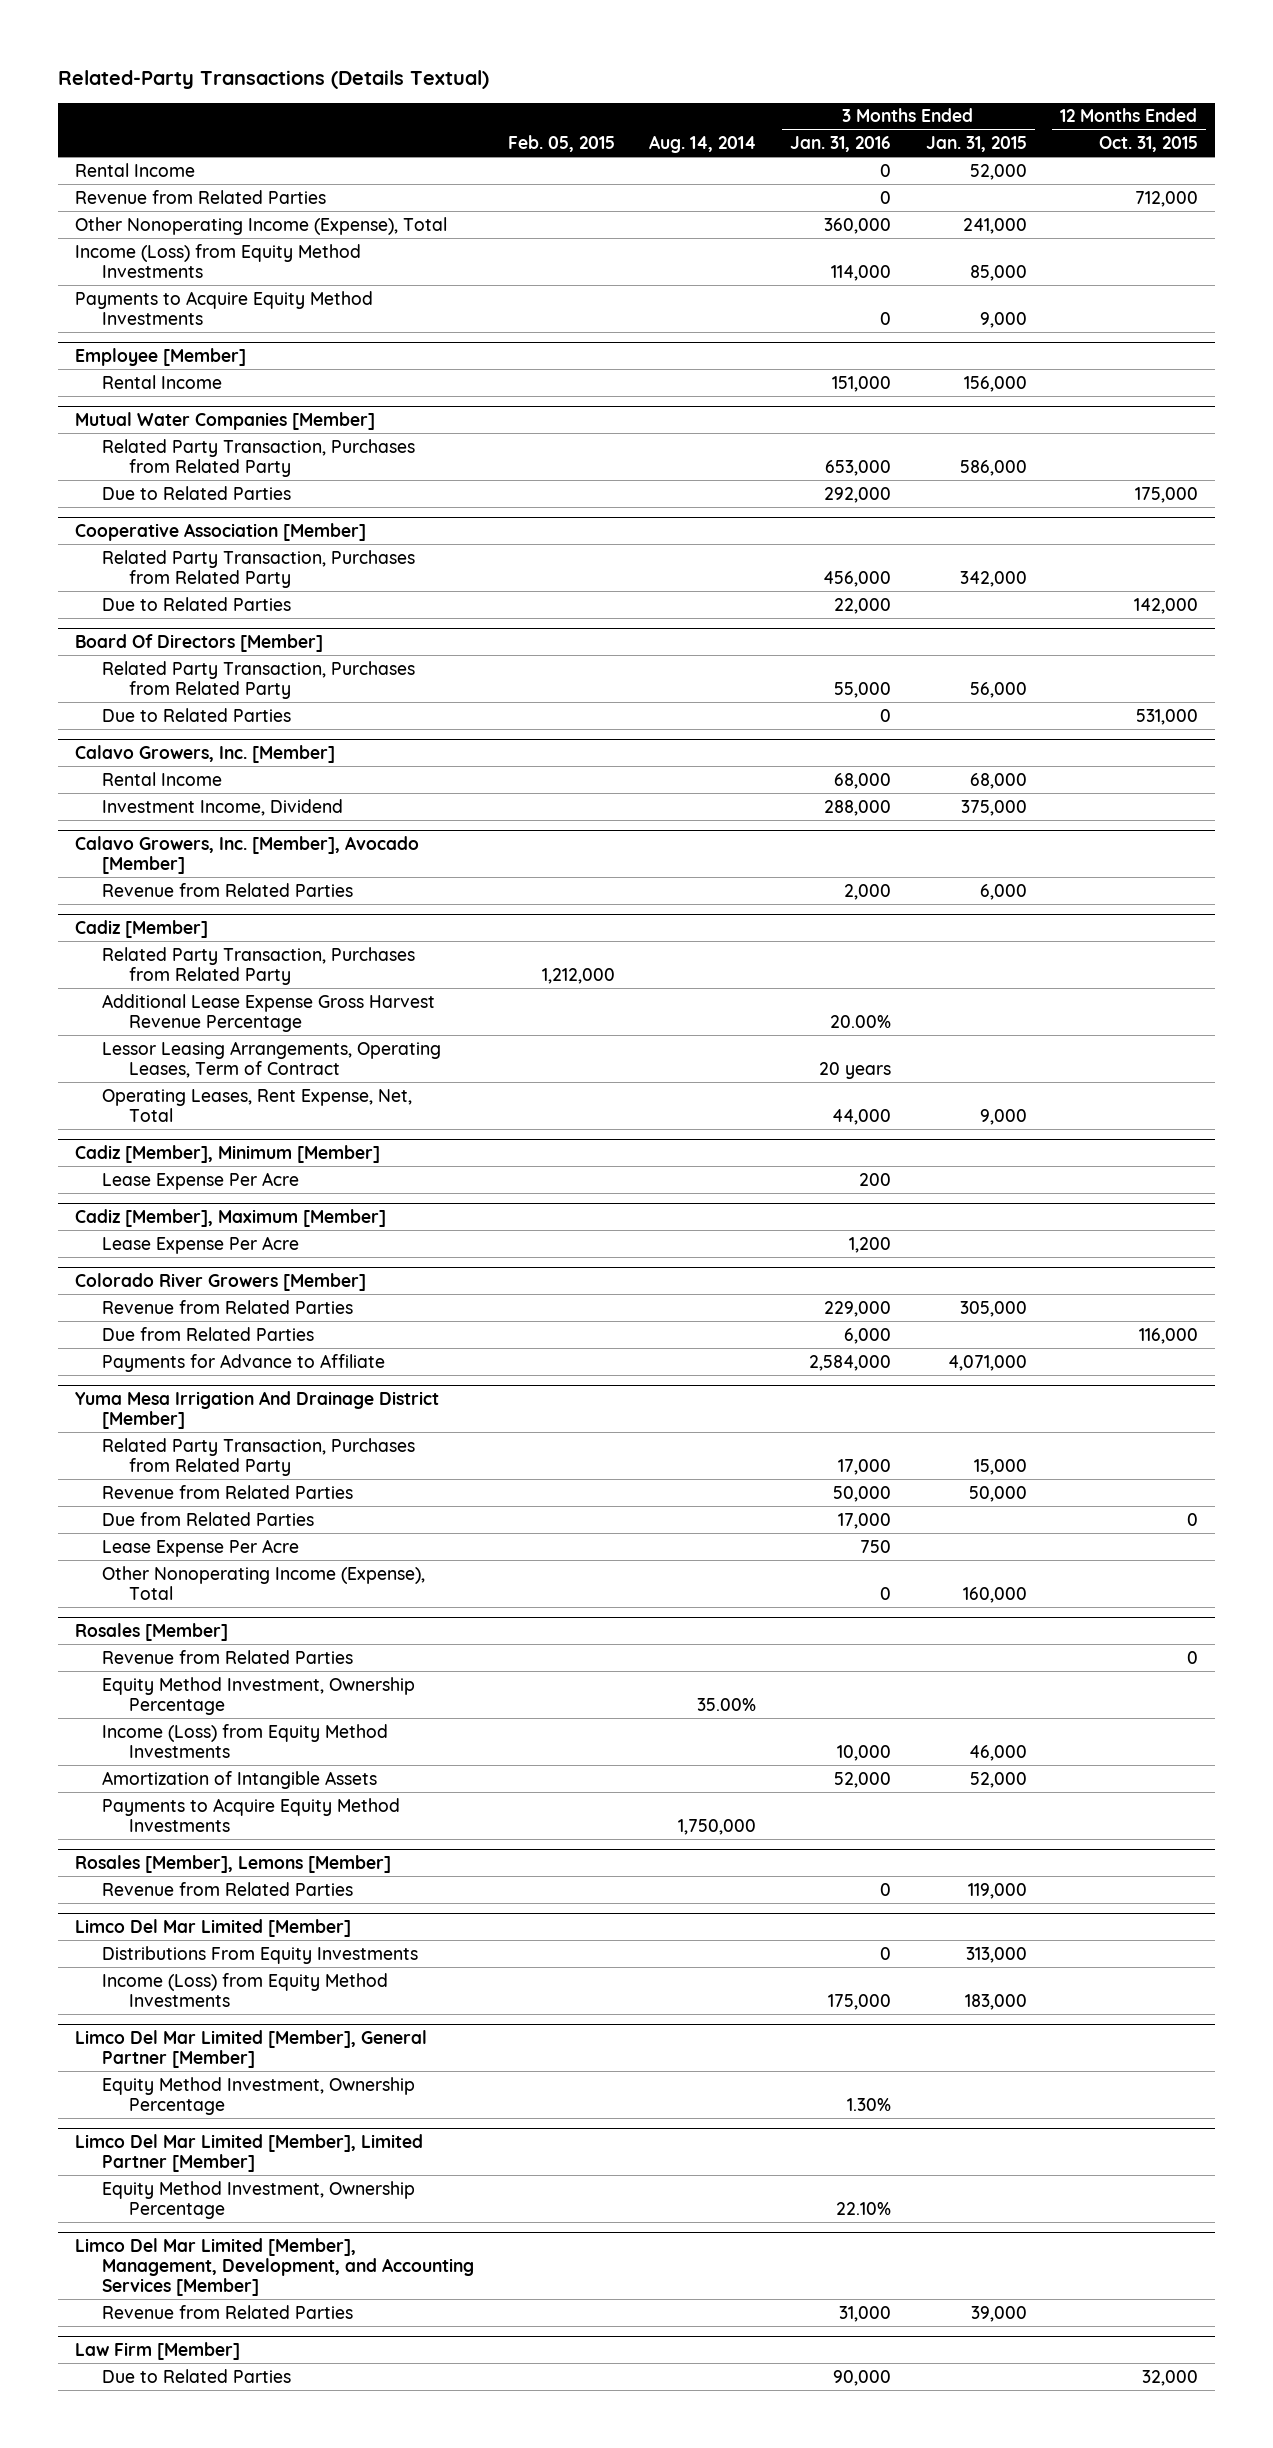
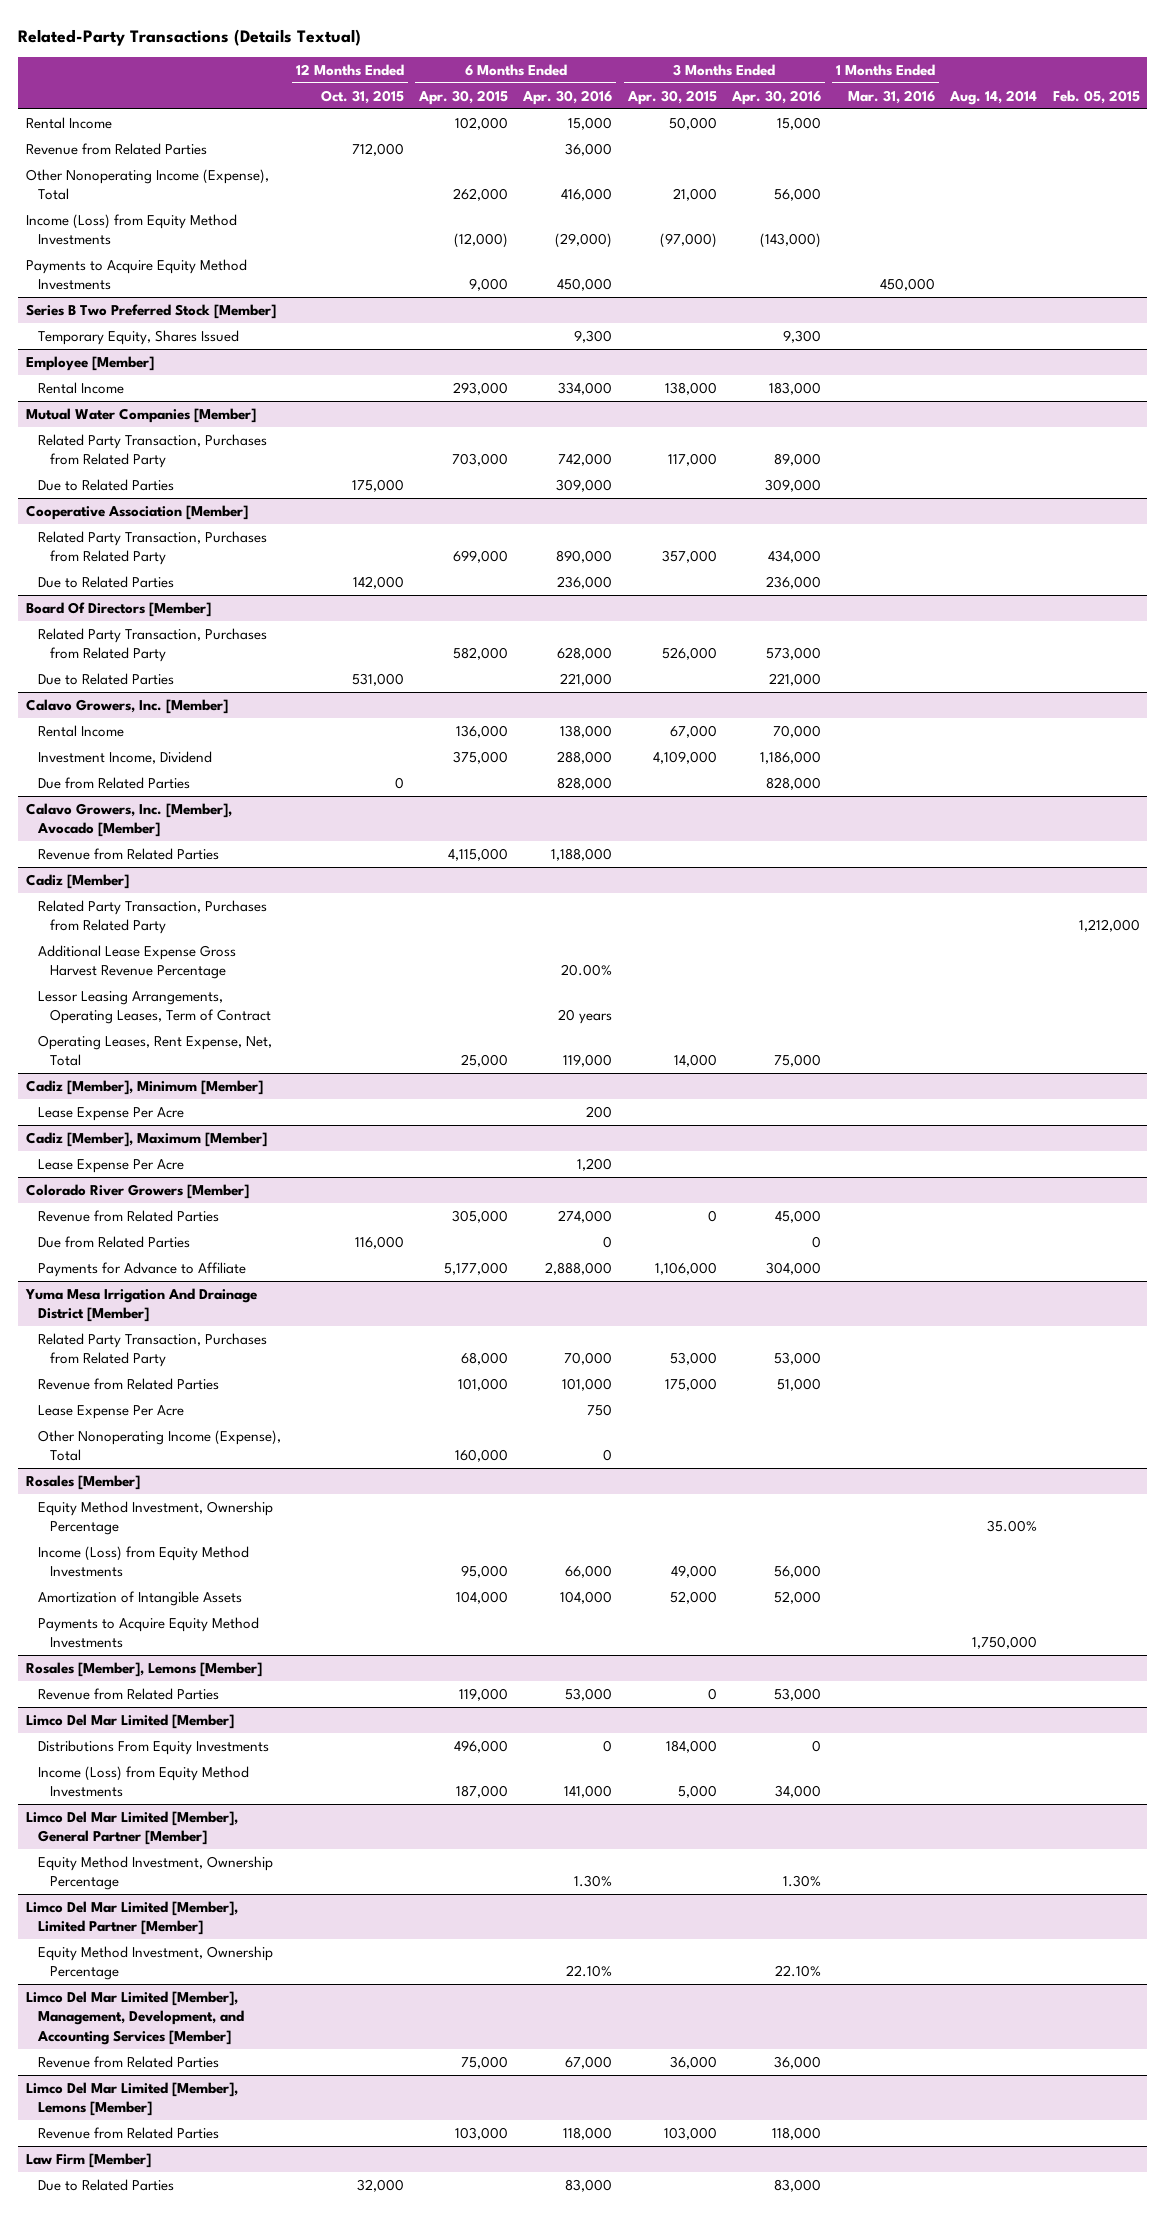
- | Feb. 05, 2015 | Aug. 14, 2014 | 3 Months Ended Jan. 31, 2016 | 3 Months Ended Jan. 31, 2015 | 12 Months Ended Oct. 31, 2015
+ | 12 Months Ended Oct. 31, 2015 | 6 Months Ended Apr. 30, 2015 | 6 Months Ended Apr. 30, 2016 | 3 Months Ended Apr. 30, 2015 | 3 Months Ended Apr. 30, 2016 | 1 Months Ended Mar. 31, 2016 | Aug. 14, 2014 | Feb. 05, 2015
+ Series B Two Preferred Stock [Member]
+ Temporary Equity, Shares Issued | | | 9,300 | | 9,300 | | |
@ Calavo Growers, Inc. [Member]
+ Due from Related Parties | 0 | | 828,000 | | 828,000 | | |
@ Yuma Mesa Irrigation And Drainage District [Member]
- Due from Related Parties | | | 17,000 | | 0
@ Rosales [Member]
- Revenue from Related Parties | | | | | 0
+ Limco Del Mar Limited [Member], Lemons [Member]
+ Revenue from Related Parties | | 103,000 | 118,000 | 103,000 | 118,000 | | |

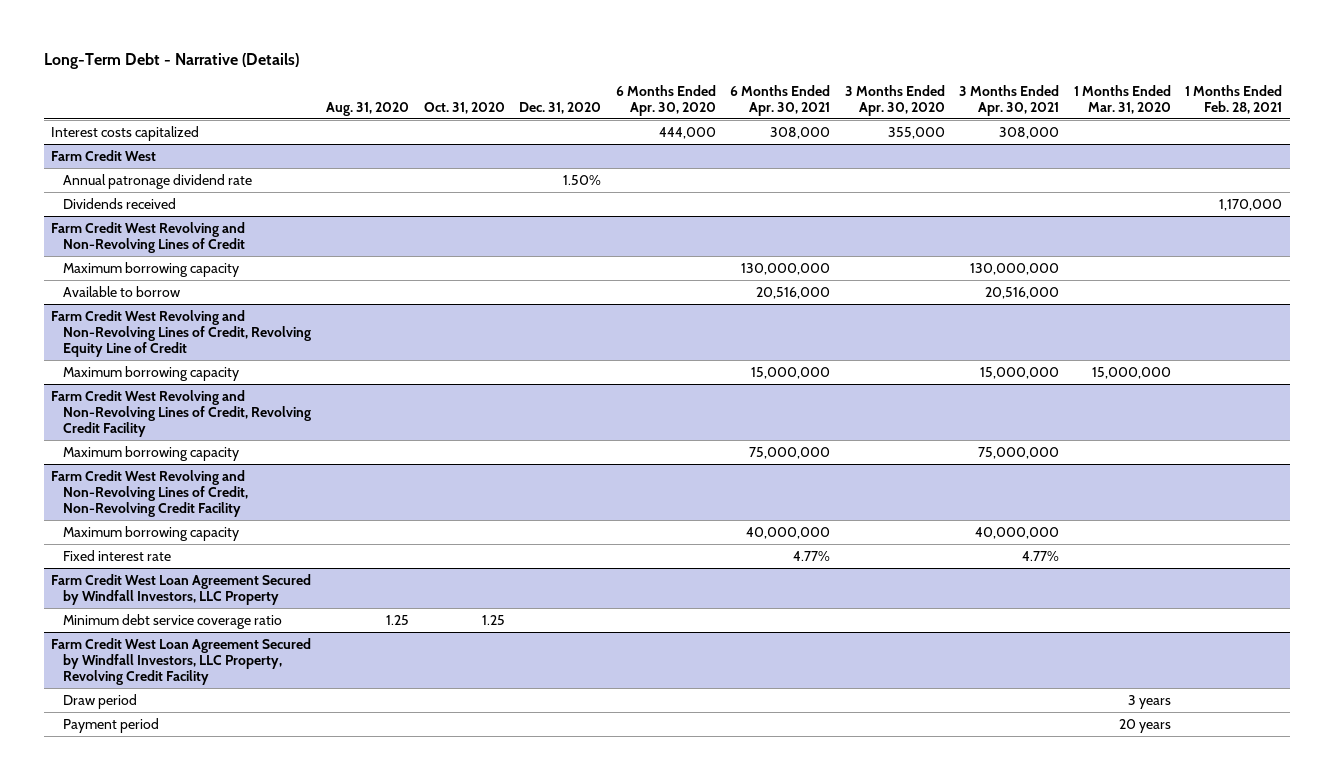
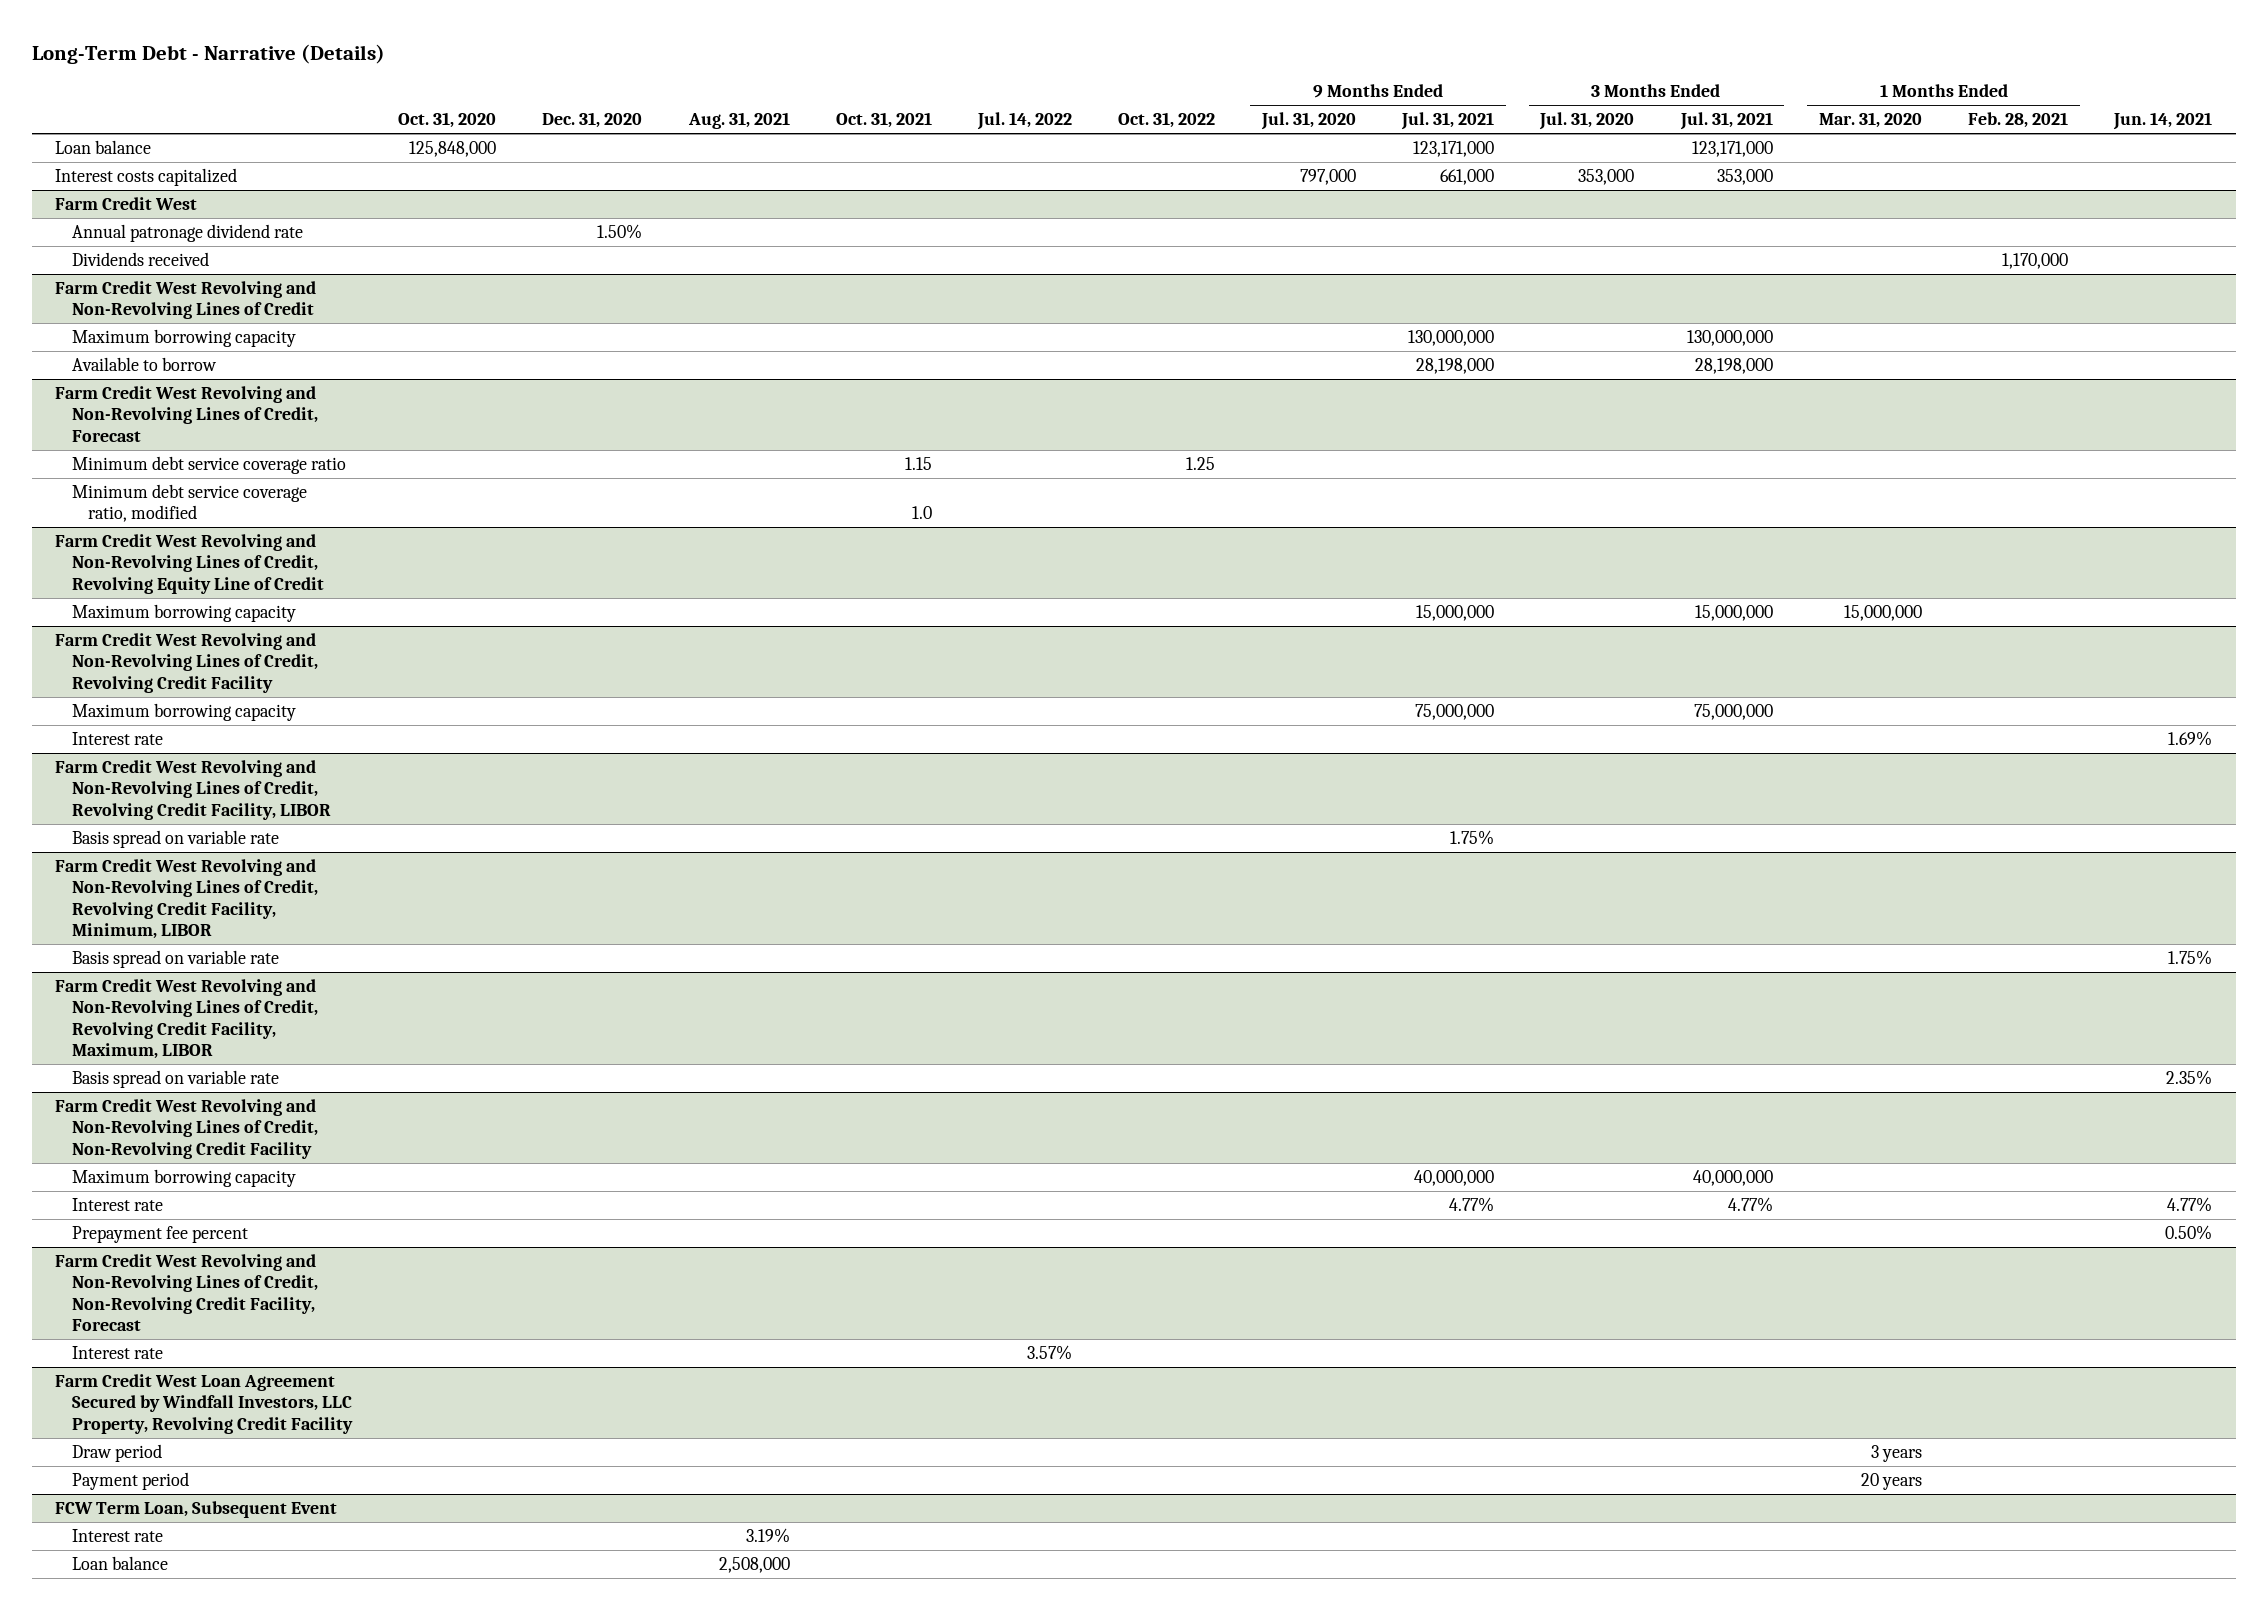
- | Aug. 31, 2020 | Oct. 31, 2020 | Dec. 31, 2020 | 6 Months Ended Apr. 30, 2020 | 6 Months Ended Apr. 30, 2021 | 3 Months Ended Apr. 30, 2020 | 3 Months Ended Apr. 30, 2021 | 1 Months Ended Mar. 31, 2020 | 1 Months Ended Feb. 28, 2021
+ | Oct. 31, 2020 | Dec. 31, 2020 | Aug. 31, 2021 | Oct. 31, 2021 | Jul. 14, 2022 | Oct. 31, 2022 | 9 Months Ended Jul. 31, 2020 | 9 Months Ended Jul. 31, 2021 | 3 Months Ended Jul. 31, 2020 | 3 Months Ended Jul. 31, 2021 | 1 Months Ended Mar. 31, 2020 | 1 Months Ended Feb. 28, 2021 | Jun. 14, 2021
+ Loan balance | 125,848,000 | | | | | | | 123,171,000 | | 123,171,000 | | |
+ Farm Credit West Revolving and Non-Revolving Lines of Credit, Forecast
+ Minimum debt service coverage ratio | | | | 1.15 | | 1.25 | | | | | | |
+ Minimum debt service coverage ratio, modified | | | | 1.0 | | | | | | | | |
@ Farm Credit West Revolving and Non-Revolving Lines of Credit, Revolving Credit Facility
+ Interest rate | | | | | | | | | | | | | 1.69%
+ Farm Credit West Revolving and Non-Revolving Lines of Credit, Revolving Credit Facility, LIBOR
+ Basis spread on variable rate | | | | | | | | 1.75% | | | | |
+ Farm Credit West Revolving and Non-Revolving Lines of Credit, Revolving Credit Facility, Minimum, LIBOR
+ Basis spread on variable rate | | | | | | | | | | | | | 1.75%
+ Farm Credit West Revolving and Non-Revolving Lines of Credit, Revolving Credit Facility, Maximum, LIBOR
+ Basis spread on variable rate | | | | | | | | | | | | | 2.35%
@ Farm Credit West Revolving and Non-Revolving Lines of Credit, Non-Revolving Credit Facility
- Fixed interest rate | | | | | 4.77% | | 4.77% | |
- Farm Credit West Loan Agreement Secured by Windfall Investors, LLC Property
- Minimum debt service coverage ratio | 1.25 | 1.25 | | | | | | |
@ Farm Credit West Revolving and Non-Revolving Lines of Credit, Non-Revolving Credit Facility
+ Interest rate | | | | | | | | 4.77% | | 4.77% | | | 4.77%
+ Prepayment fee percent | | | | | | | | | | | | | 0.50%
+ Farm Credit West Revolving and Non-Revolving Lines of Credit, Non-Revolving Credit Facility, Forecast
+ Interest rate | | | | | 3.57% | | | | | | | |
+ FCW Term Loan, Subsequent Event
+ Interest rate | | | 3.19% | | | | | | | | | |
+ Loan balance | | | 2,508,000 | | | | | | | | | |

